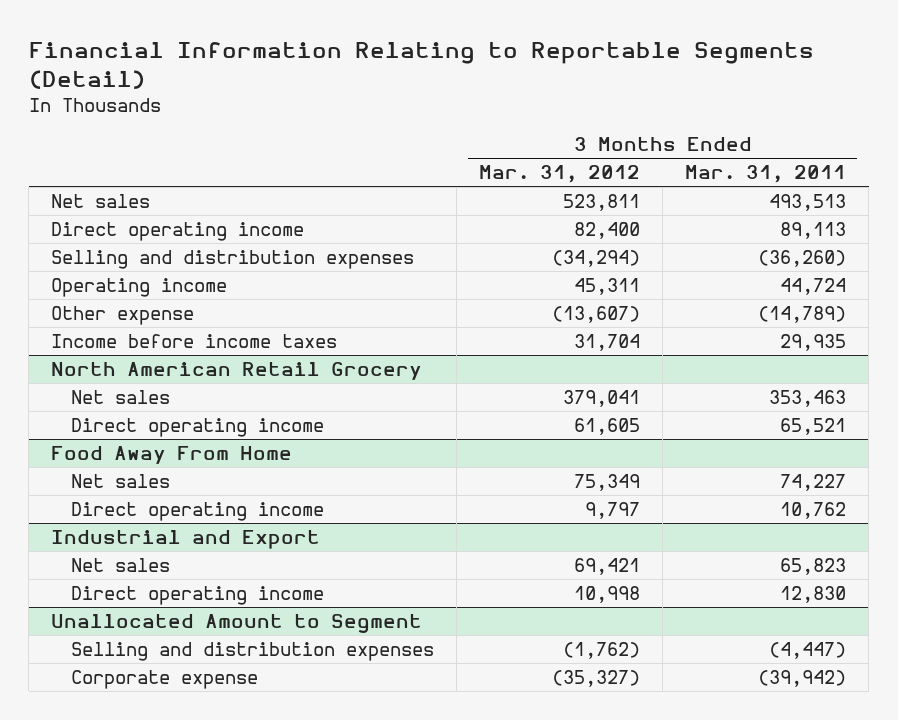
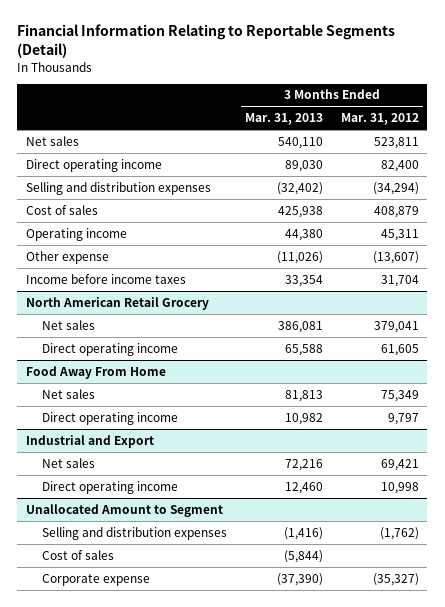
- | 3 Months Ended Mar. 31, 2012 | 3 Months Ended Mar. 31, 2011
+ | 3 Months Ended Mar. 31, 2013 | 3 Months Ended Mar. 31, 2012
+ Cost of sales | 425,938 | 408,879
@ Unallocated Amount to Segment
+ Cost of sales | (5,844) |

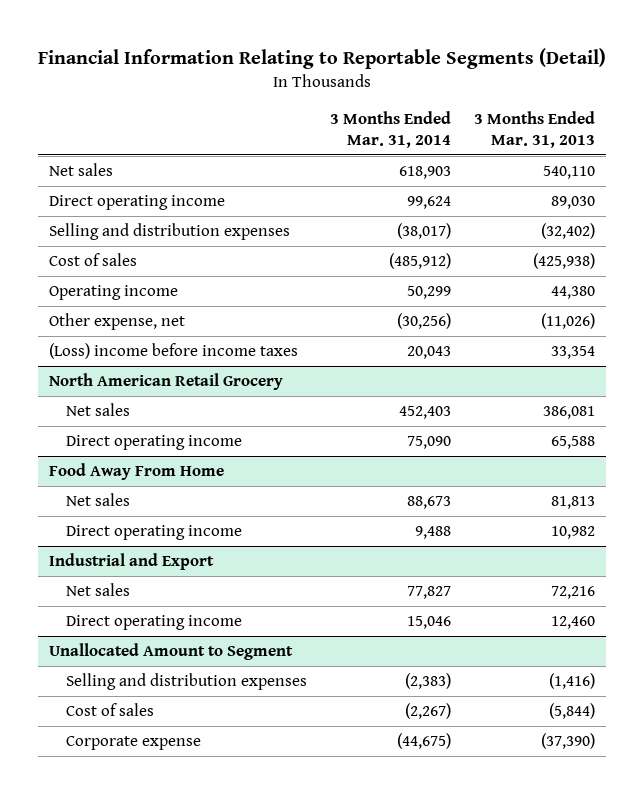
- | 3 Months Ended Mar. 31, 2013 | 3 Months Ended Mar. 31, 2012
+ | 3 Months Ended Mar. 31, 2014 | 3 Months Ended Mar. 31, 2013
- Cost of sales | 425,938 | 408,879
+ Cost of sales | (485,912) | (425,938)
- Other expense | (11,026) | (13,607)
- Income before income taxes | 33,354 | 31,704
+ Other expense, net | (30,256) | (11,026)
+ (Loss) income before income taxes | 20,043 | 33,354

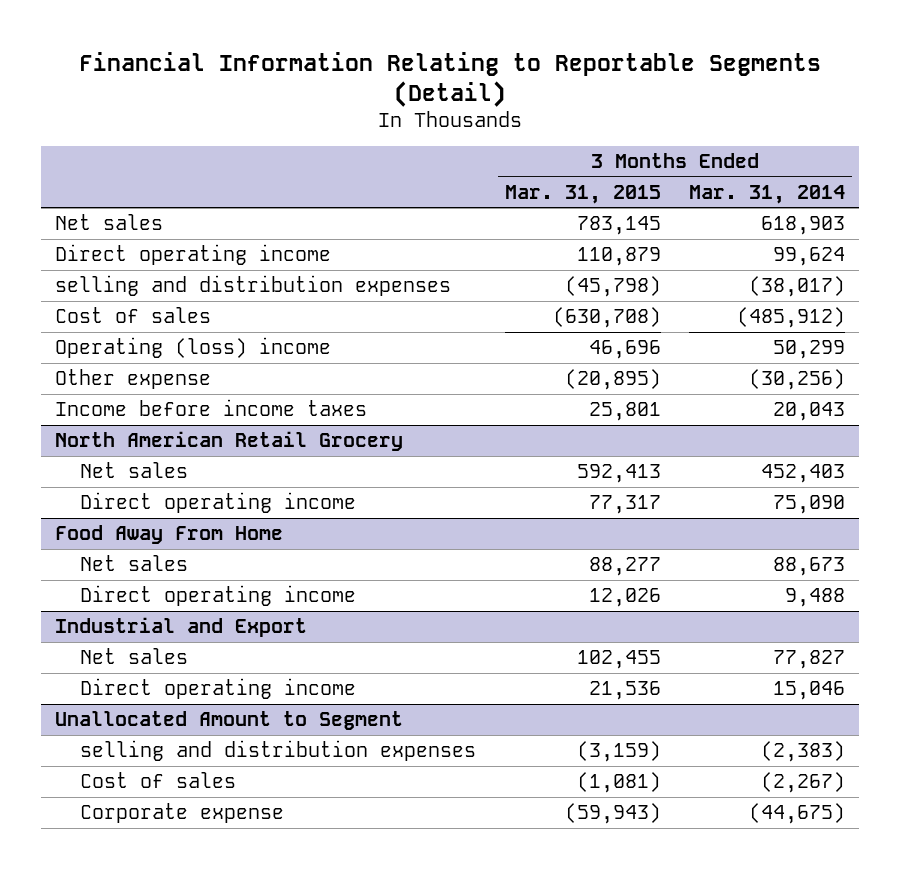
- | 3 Months Ended Mar. 31, 2014 | 3 Months Ended Mar. 31, 2013
+ | 3 Months Ended Mar. 31, 2015 | 3 Months Ended Mar. 31, 2014
- Selling and distribution expenses | (38,017) | (32,402)
+ selling and distribution expenses | (45,798) | (38,017)
- Operating income | 50,299 | 44,380
- Other expense, net | (30,256) | (11,026)
- (Loss) income before income taxes | 20,043 | 33,354
+ Operating (loss) income | 46,696 | 50,299
+ Other expense | (20,895) | (30,256)
+ Income before income taxes | 25,801 | 20,043
@ Unallocated Amount to Segment
- Selling and distribution expenses | (2,383) | (1,416)
+ selling and distribution expenses | (3,159) | (2,383)

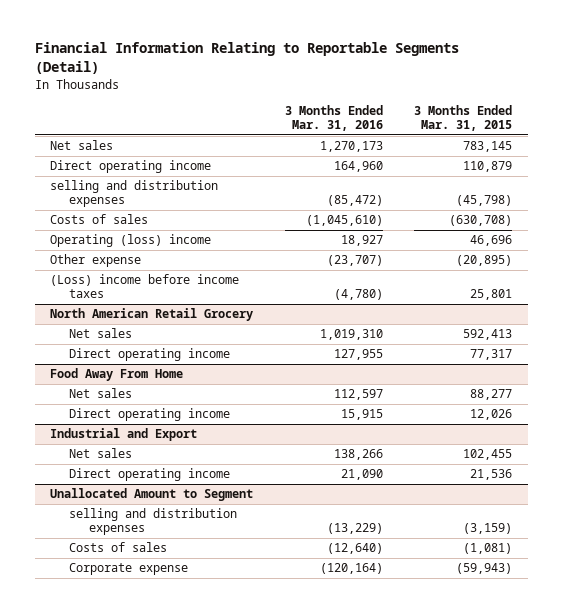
- | 3 Months Ended Mar. 31, 2015 | 3 Months Ended Mar. 31, 2014
+ | 3 Months Ended Mar. 31, 2016 | 3 Months Ended Mar. 31, 2015
- Cost of sales | (630,708) | (485,912)
+ Costs of sales | (1,045,610) | (630,708)
- Income before income taxes | 25,801 | 20,043
+ (Loss) income before income taxes | (4,780) | 25,801
@ Unallocated Amount to Segment
- Cost of sales | (1,081) | (2,267)
+ Costs of sales | (12,640) | (1,081)

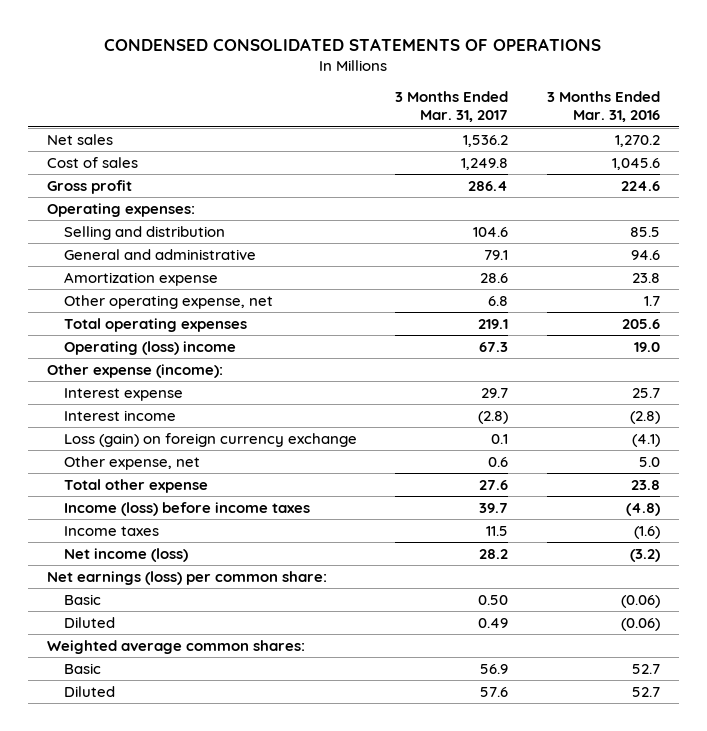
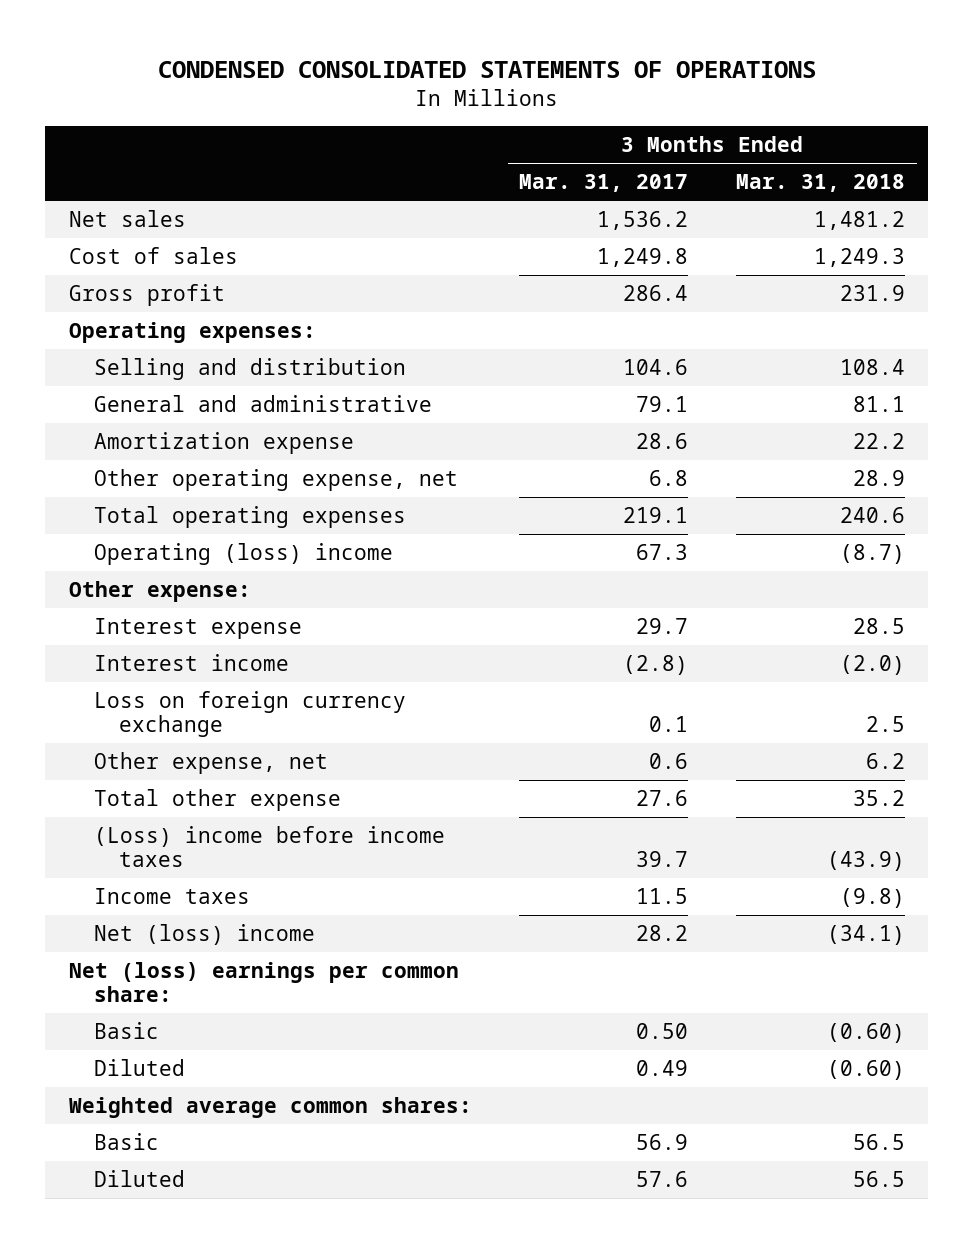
- | 3 Months Ended Mar. 31, 2017 | 3 Months Ended Mar. 31, 2016
+ | 3 Months Ended Mar. 31, 2017 | 3 Months Ended Mar. 31, 2018
- Other expense (income):
+ Other expense:
- Loss (gain) on foreign currency exchange | 0.1 | (4.1)
+ Loss on foreign currency exchange | 0.1 | 2.5
- Income (loss) before income taxes | 39.7 | (4.8)
+ (Loss) income before income taxes | 39.7 | (43.9)
- Net income (loss) | 28.2 | (3.2)
- Net earnings (loss) per common share:
+ Net (loss) income | 28.2 | (34.1)
+ Net (loss) earnings per common share:

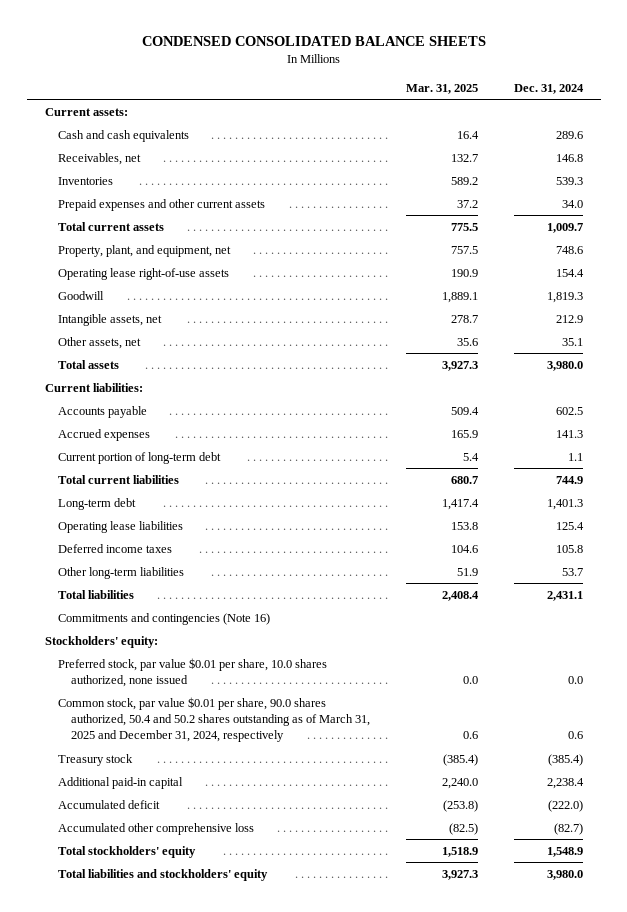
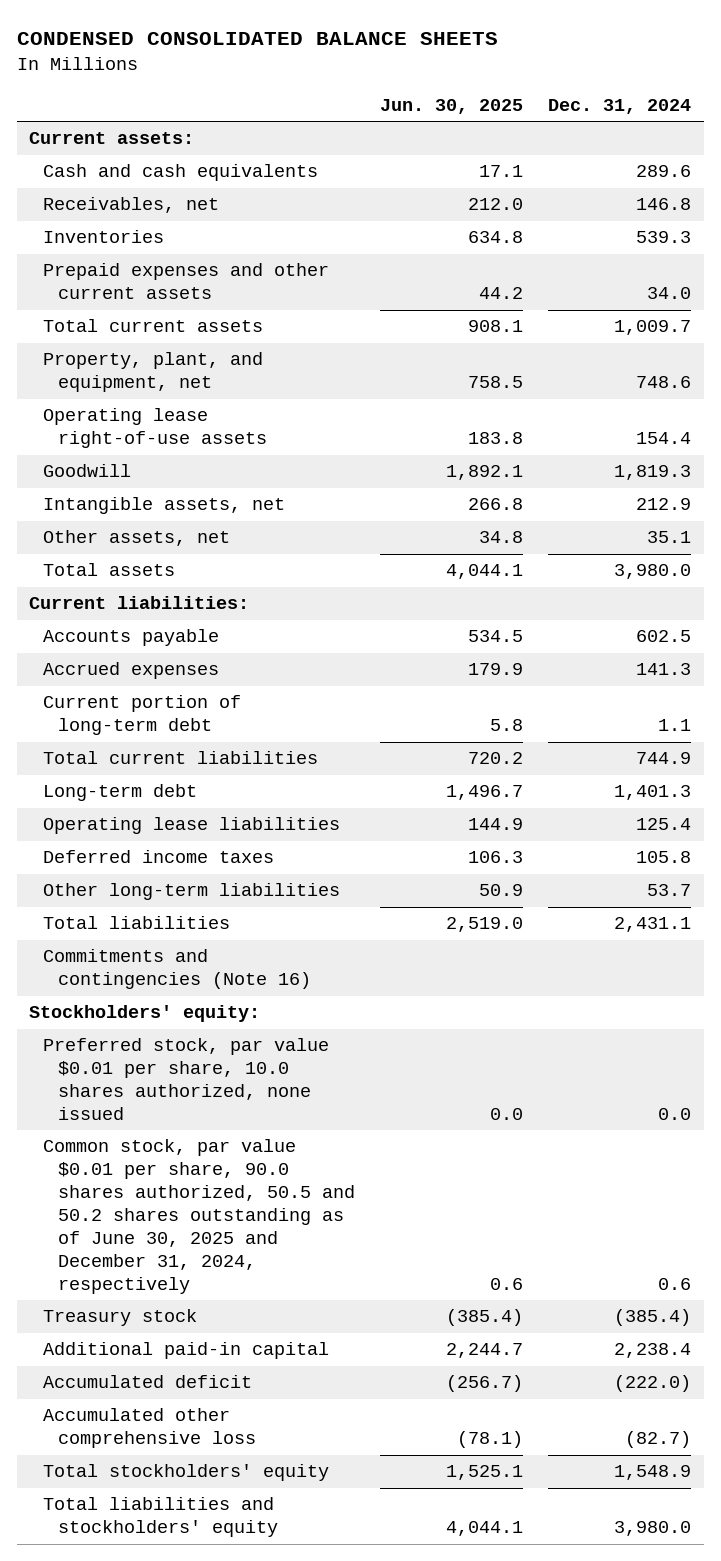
- | Mar. 31, 2025 | Dec. 31, 2024
+ | Jun. 30, 2025 | Dec. 31, 2024
- Common stock, par value $0.01 per share, 90.0 shares authorized, 50.4 and 50.2 shares outstanding as of March 31, 2025 and December 31, 2024, respectively | 0.6 | 0.6
+ Common stock, par value $0.01 per share, 90.0 shares authorized, 50.5 and 50.2 shares outstanding as of June 30, 2025 and December 31, 2024, respectively | 0.6 | 0.6

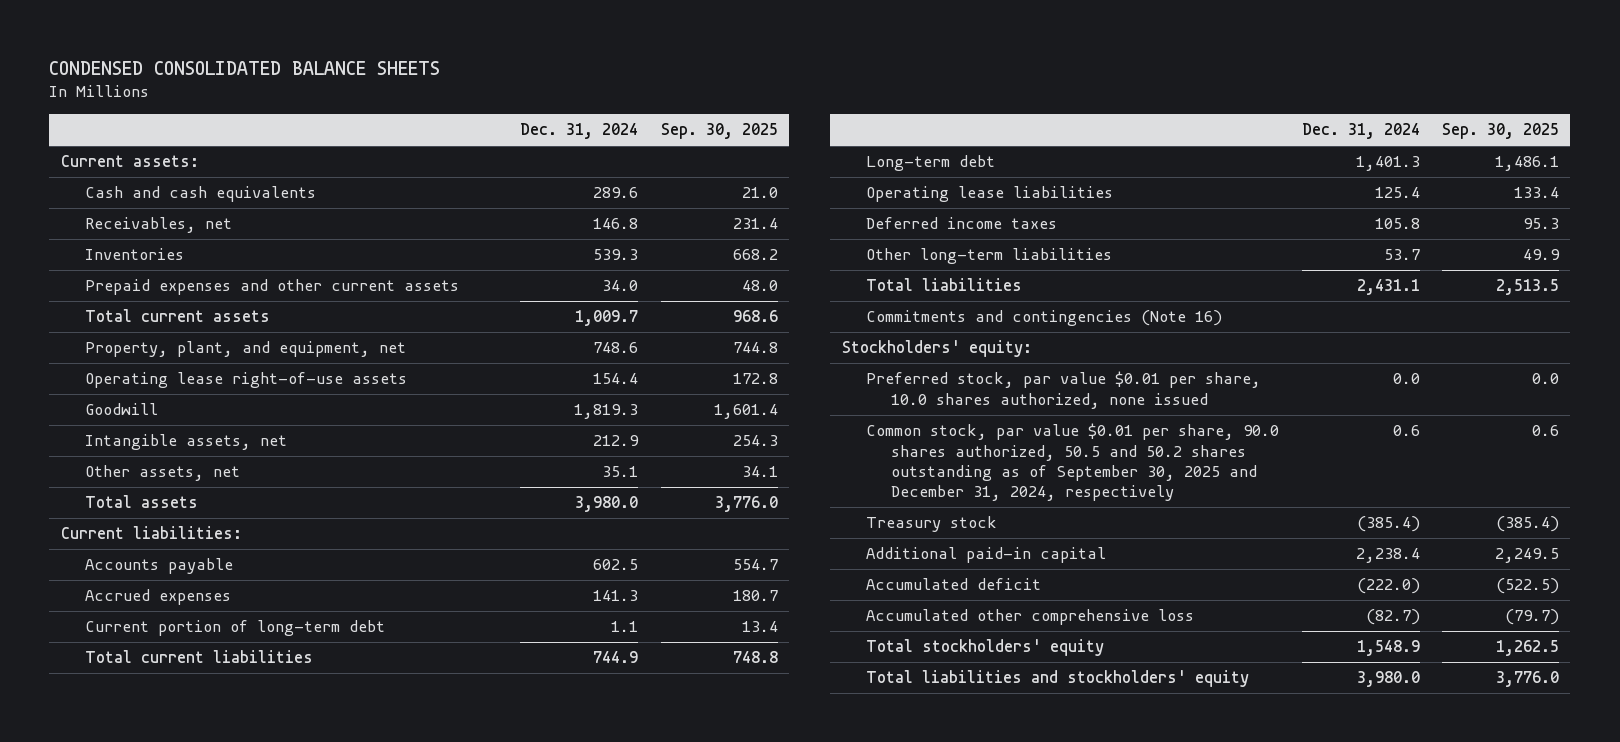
- | Jun. 30, 2025 | Dec. 31, 2024
+ | Dec. 31, 2024 | Sep. 30, 2025
- Common stock, par value $0.01 per share, 90.0 shares authorized, 50.5 and 50.2 shares outstanding as of June 30, 2025 and December 31, 2024, respectively | 0.6 | 0.6
+ Common stock, par value $0.01 per share, 90.0 shares authorized, 50.5 and 50.2 shares outstanding as of September 30, 2025 and December 31, 2024, respectively | 0.6 | 0.6

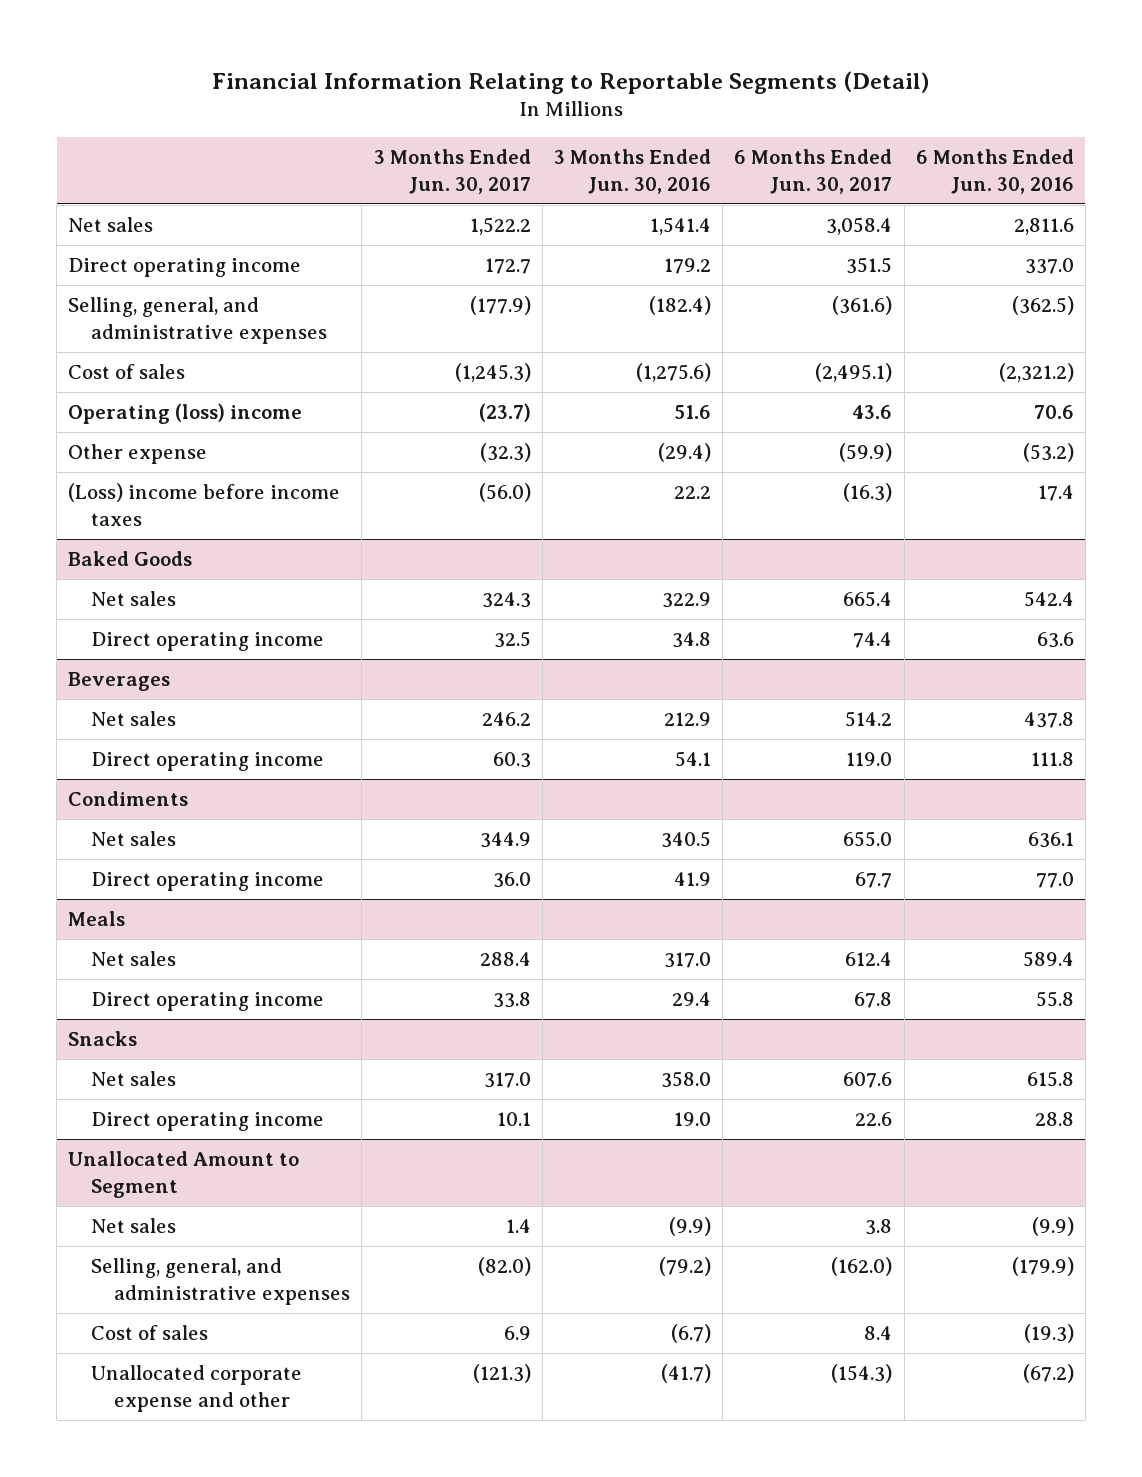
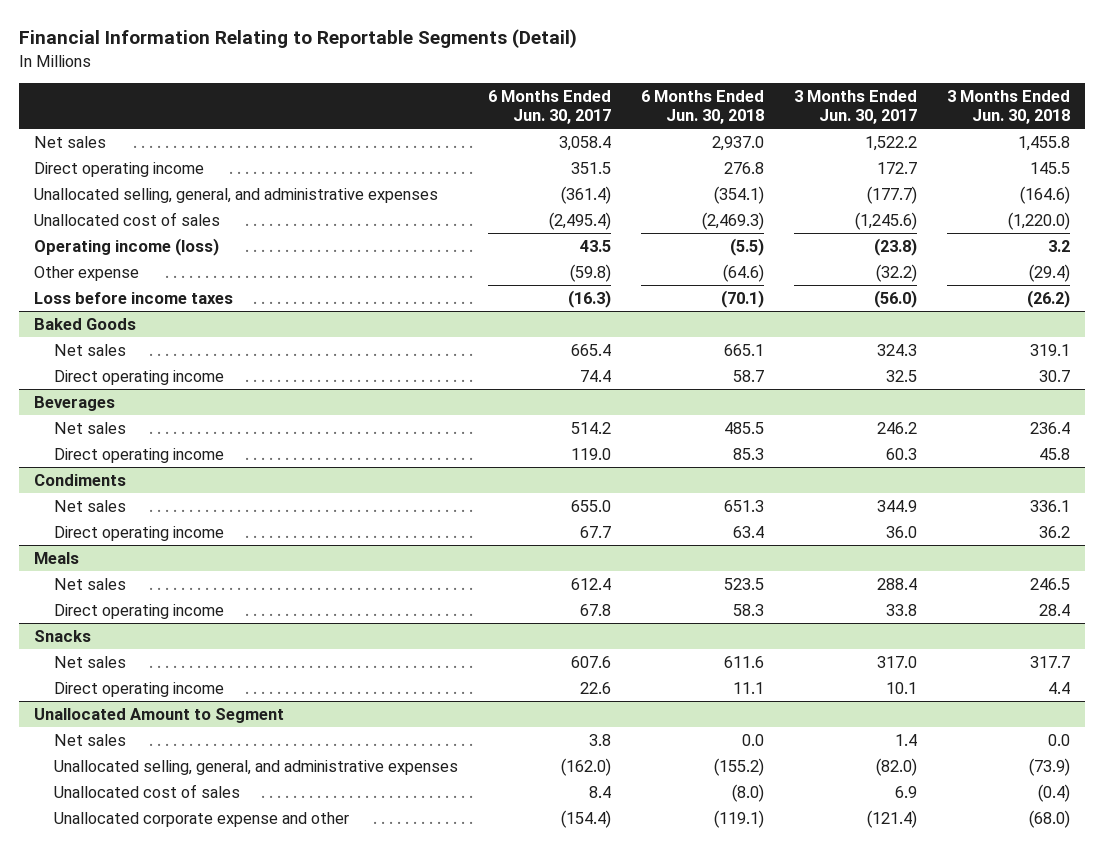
- | 3 Months Ended Jun. 30, 2017 | 3 Months Ended Jun. 30, 2016 | 6 Months Ended Jun. 30, 2017 | 6 Months Ended Jun. 30, 2016
+ | 6 Months Ended Jun. 30, 2017 | 6 Months Ended Jun. 30, 2018 | 3 Months Ended Jun. 30, 2017 | 3 Months Ended Jun. 30, 2018
- Selling, general, and administrative expenses | (177.9) | (182.4) | (361.6) | (362.5)
- Cost of sales | (1,245.3) | (1,275.6) | (2,495.1) | (2,321.2)
- Operating (loss) income | (23.7) | 51.6 | 43.6 | 70.6
- Other expense | (32.3) | (29.4) | (59.9) | (53.2)
- (Loss) income before income taxes | (56.0) | 22.2 | (16.3) | 17.4
+ Unallocated selling, general, and administrative expenses | (361.4) | (354.1) | (177.7) | (164.6)
+ Unallocated cost of sales | (2,495.4) | (2,469.3) | (1,245.6) | (1,220.0)
+ Operating income (loss) | 43.5 | (5.5) | (23.8) | 3.2
+ Other expense | (59.8) | (64.6) | (32.2) | (29.4)
+ Loss before income taxes | (16.3) | (70.1) | (56.0) | (26.2)
@ Unallocated Amount to Segment
- Selling, general, and administrative expenses | (82.0) | (79.2) | (162.0) | (179.9)
- Cost of sales | 6.9 | (6.7) | 8.4 | (19.3)
- Unallocated corporate expense and other | (121.3) | (41.7) | (154.3) | (67.2)
+ Unallocated selling, general, and administrative expenses | (162.0) | (155.2) | (82.0) | (73.9)
+ Unallocated cost of sales | 8.4 | (8.0) | 6.9 | (0.4)
+ Unallocated corporate expense and other | (154.4) | (119.1) | (121.4) | (68.0)

